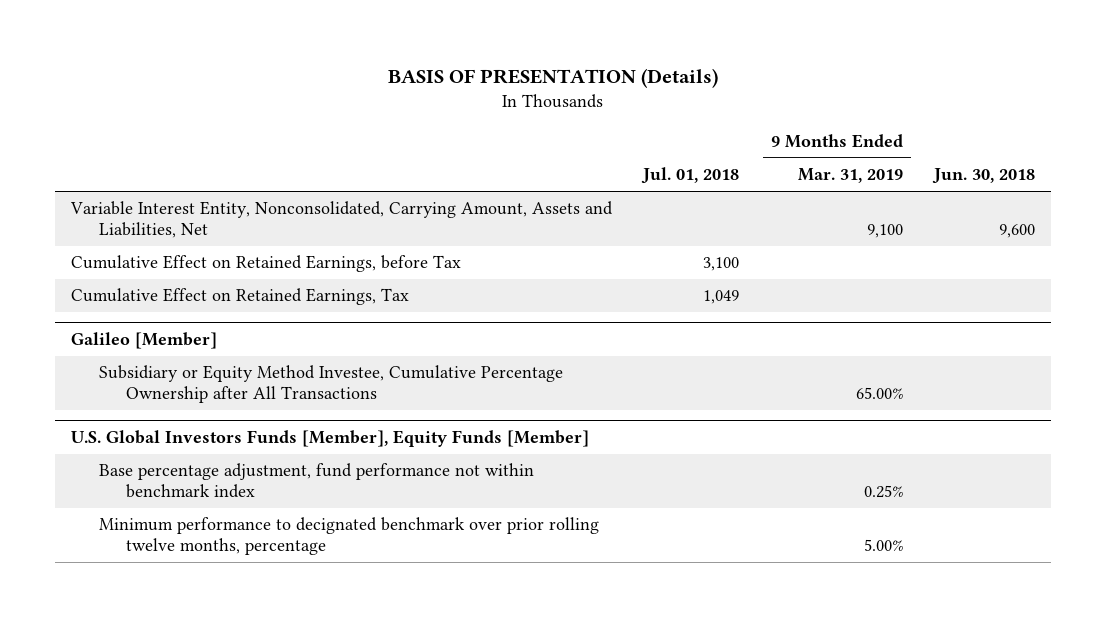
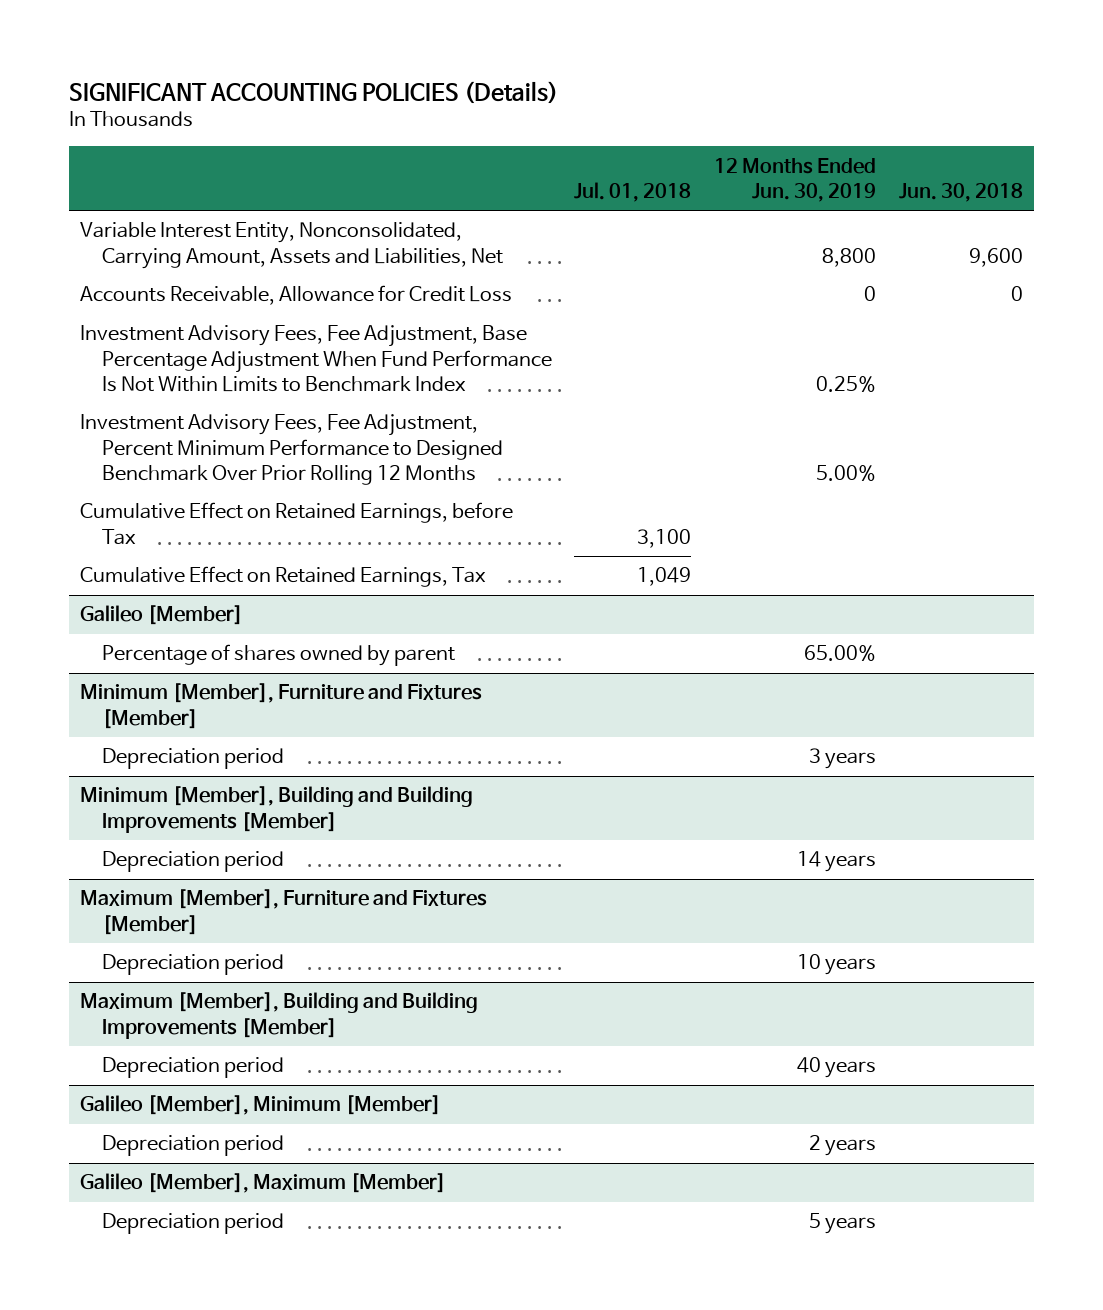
- BASIS OF PRESENTATION (Details)
+ SIGNIFICANT ACCOUNTING POLICIES (Details)
- | Jul. 01, 2018 | 9 Months Ended Mar. 31, 2019 | Jun. 30, 2018
+ | Jul. 01, 2018 | 12 Months Ended Jun. 30, 2019 | Jun. 30, 2018
+ Accounts Receivable, Allowance for Credit Loss | | 0 | 0
+ Investment Advisory Fees, Fee Adjustment, Base Percentage Adjustment When Fund Performance Is Not Within Limits to Benchmark Index | | 0.25% |
+ Investment Advisory Fees, Fee Adjustment, Percent Minimum Performance to Designed Benchmark Over Prior Rolling 12 Months | | 5.00% |
@ Galileo [Member]
- Subsidiary or Equity Method Investee, Cumulative Percentage Ownership after All Transactions | | 65.00% |
- U.S. Global Investors Funds [Member], Equity Funds [Member]
- Base percentage adjustment, fund performance not within benchmark index | | 0.25% |
- Minimum performance to decignated benchmark over prior rolling twelve months, percentage | | 5.00% |
@ Galileo [Member]
+ Percentage of shares owned by parent | | 65.00% |
+ Minimum [Member], Furniture and Fixtures [Member]
+ Depreciation period | | 3 years |
+ Minimum [Member], Building and Building Improvements [Member]
+ Depreciation period | | 14 years |
+ Maximum [Member], Furniture and Fixtures [Member]
+ Depreciation period | | 10 years |
+ Maximum [Member], Building and Building Improvements [Member]
+ Depreciation period | | 40 years |
+ Galileo [Member], Minimum [Member]
+ Depreciation period | | 2 years |
+ Galileo [Member], Maximum [Member]
+ Depreciation period | | 5 years |

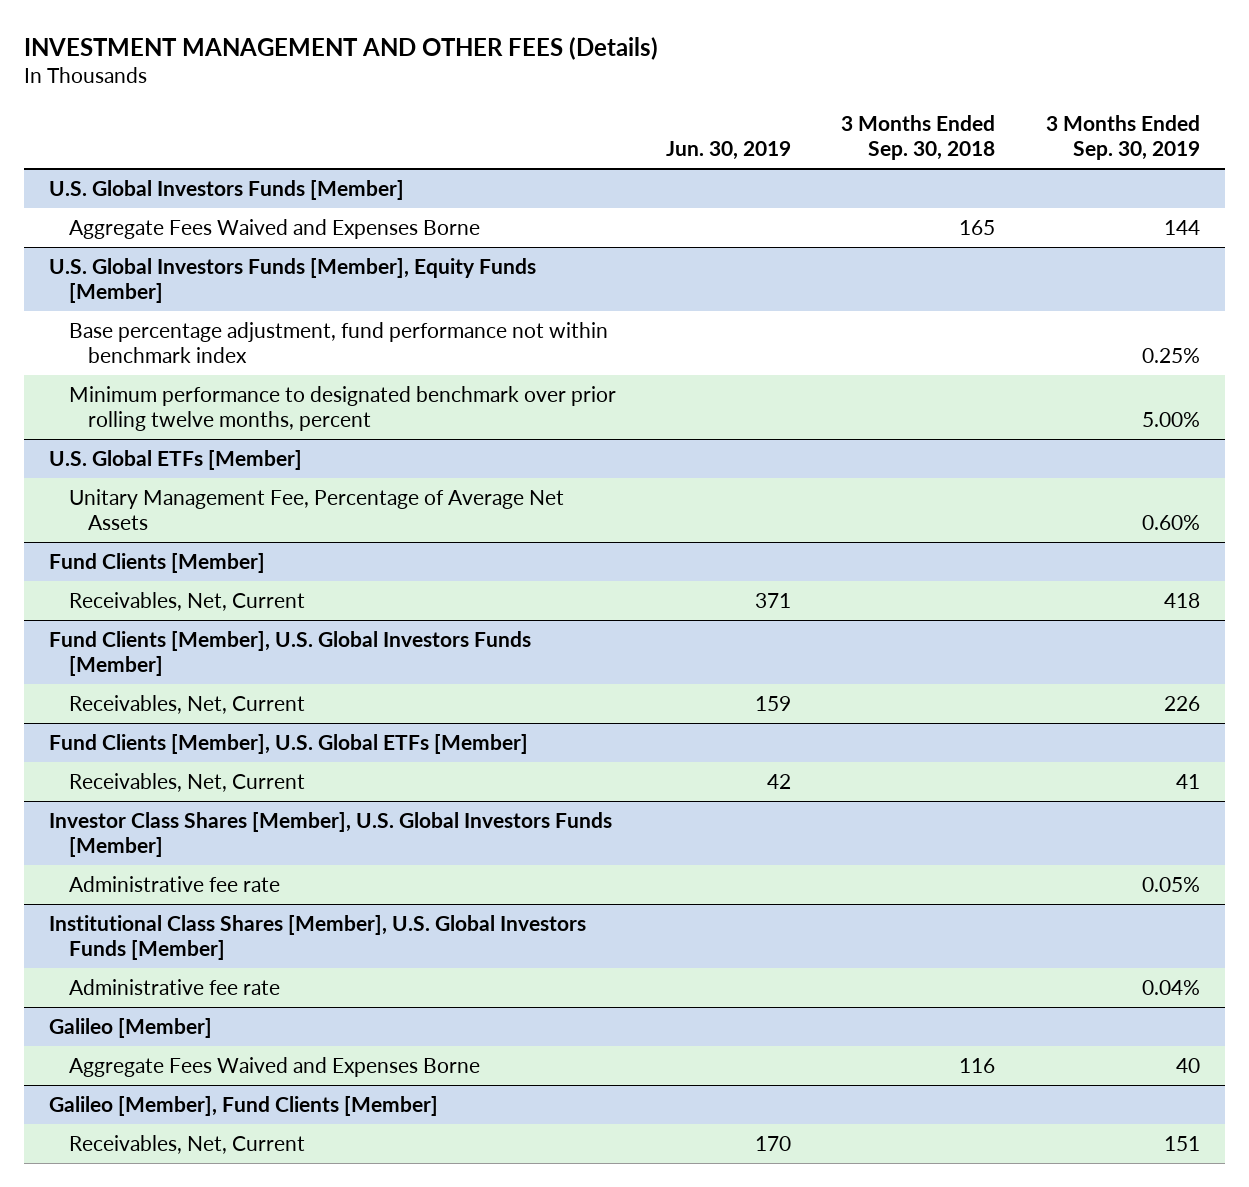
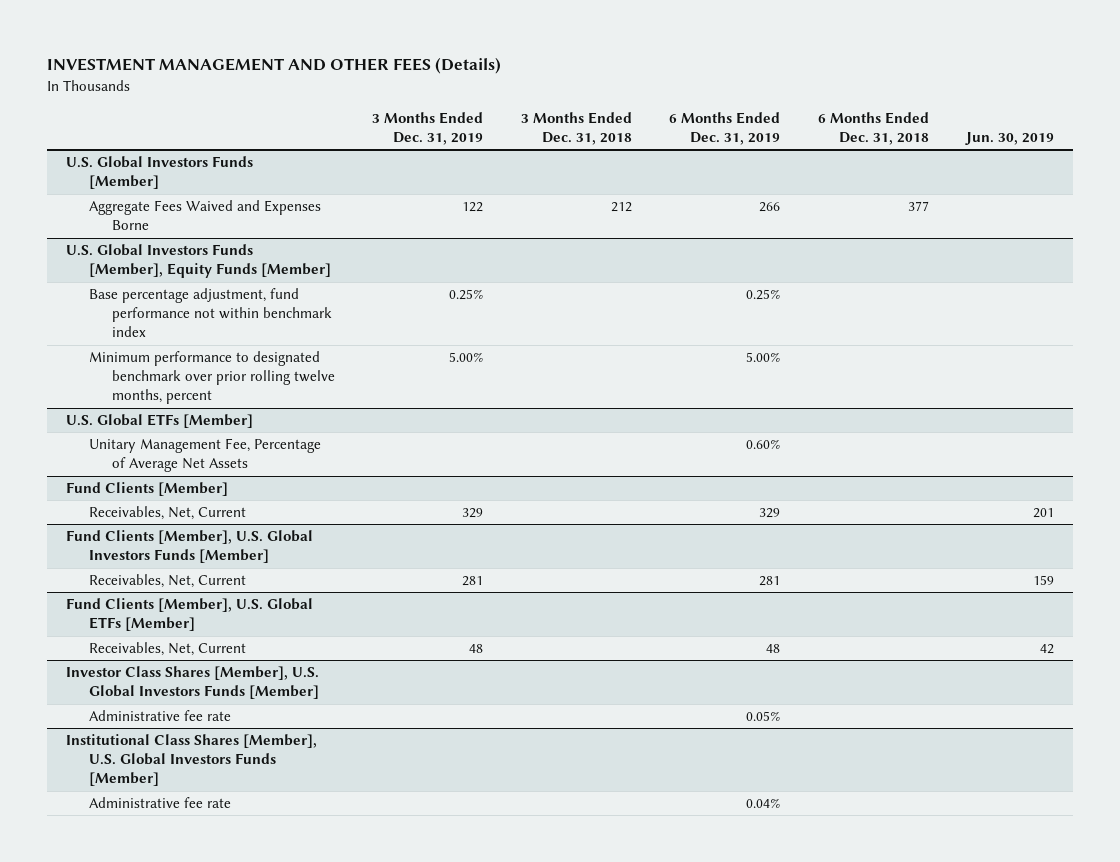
- | Jun. 30, 2019 | 3 Months Ended Sep. 30, 2018 | 3 Months Ended Sep. 30, 2019
+ | 3 Months Ended Dec. 31, 2019 | 3 Months Ended Dec. 31, 2018 | 6 Months Ended Dec. 31, 2019 | 6 Months Ended Dec. 31, 2018 | Jun. 30, 2019
@ Fund Clients [Member]
- Receivables, Net, Current | 371 | | 418
+ Receivables, Net, Current | 329 | | 329 | | 201
- Galileo [Member]
- Aggregate Fees Waived and Expenses Borne | | 116 | 40
- Galileo [Member], Fund Clients [Member]
- Receivables, Net, Current | 170 | | 151

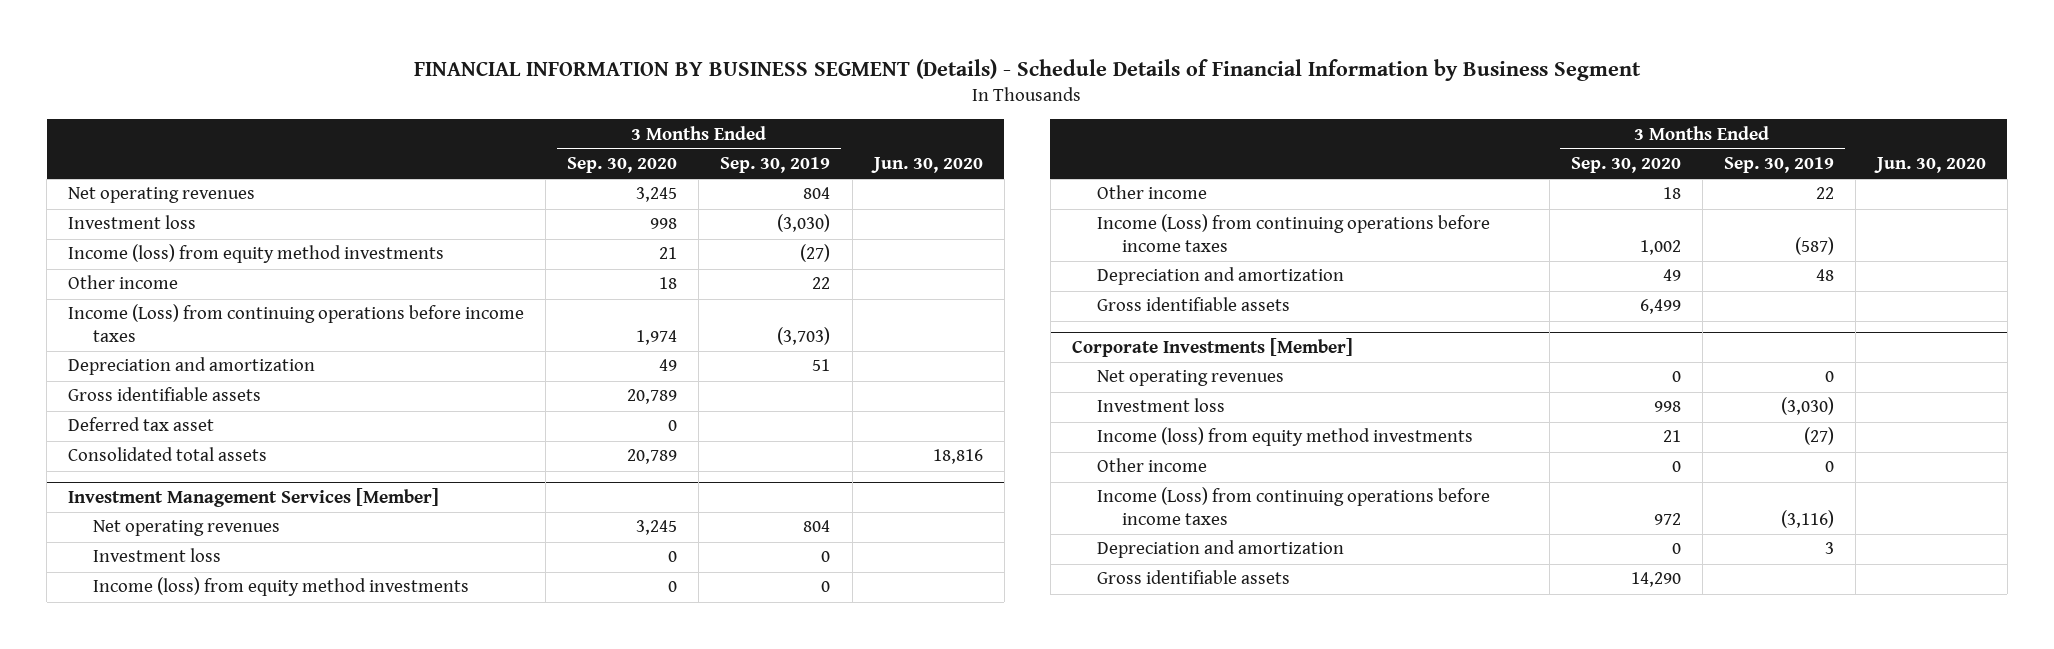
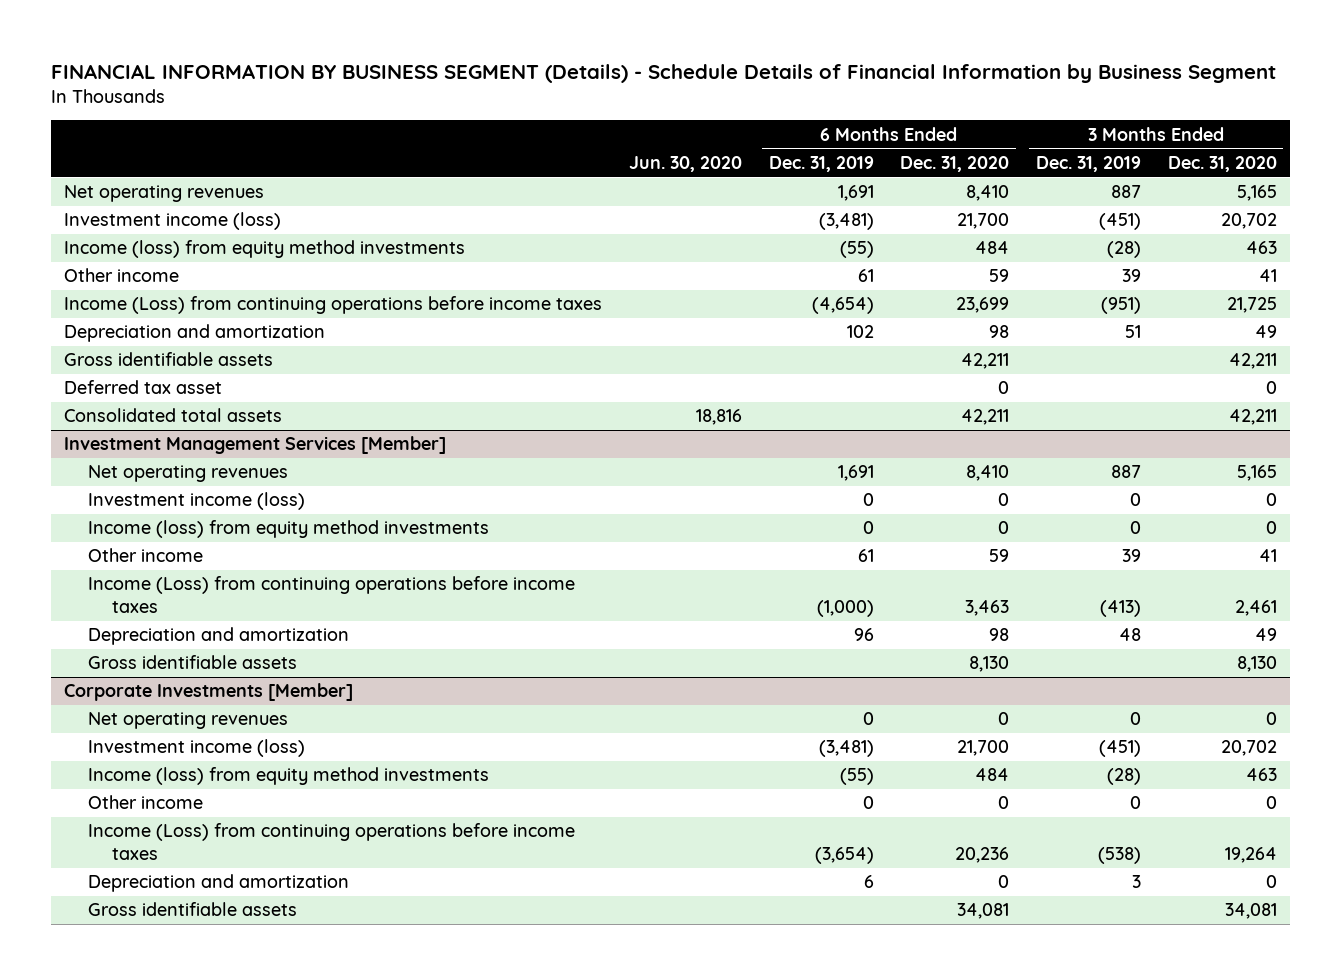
- | 3 Months Ended Sep. 30, 2020 | 3 Months Ended Sep. 30, 2019 | Jun. 30, 2020
+ | Jun. 30, 2020 | 6 Months Ended Dec. 31, 2019 | 6 Months Ended Dec. 31, 2020 | 3 Months Ended Dec. 31, 2019 | 3 Months Ended Dec. 31, 2020
- Investment loss | 998 | (3,030) |
+ Investment income (loss) | | (3,481) | 21,700 | (451) | 20,702
@ Investment Management Services [Member]
- Investment loss | 0 | 0 |
+ Investment income (loss) | | 0 | 0 | 0 | 0
@ Corporate Investments [Member]
- Investment loss | 998 | (3,030) |
+ Investment income (loss) | | (3,481) | 21,700 | (451) | 20,702

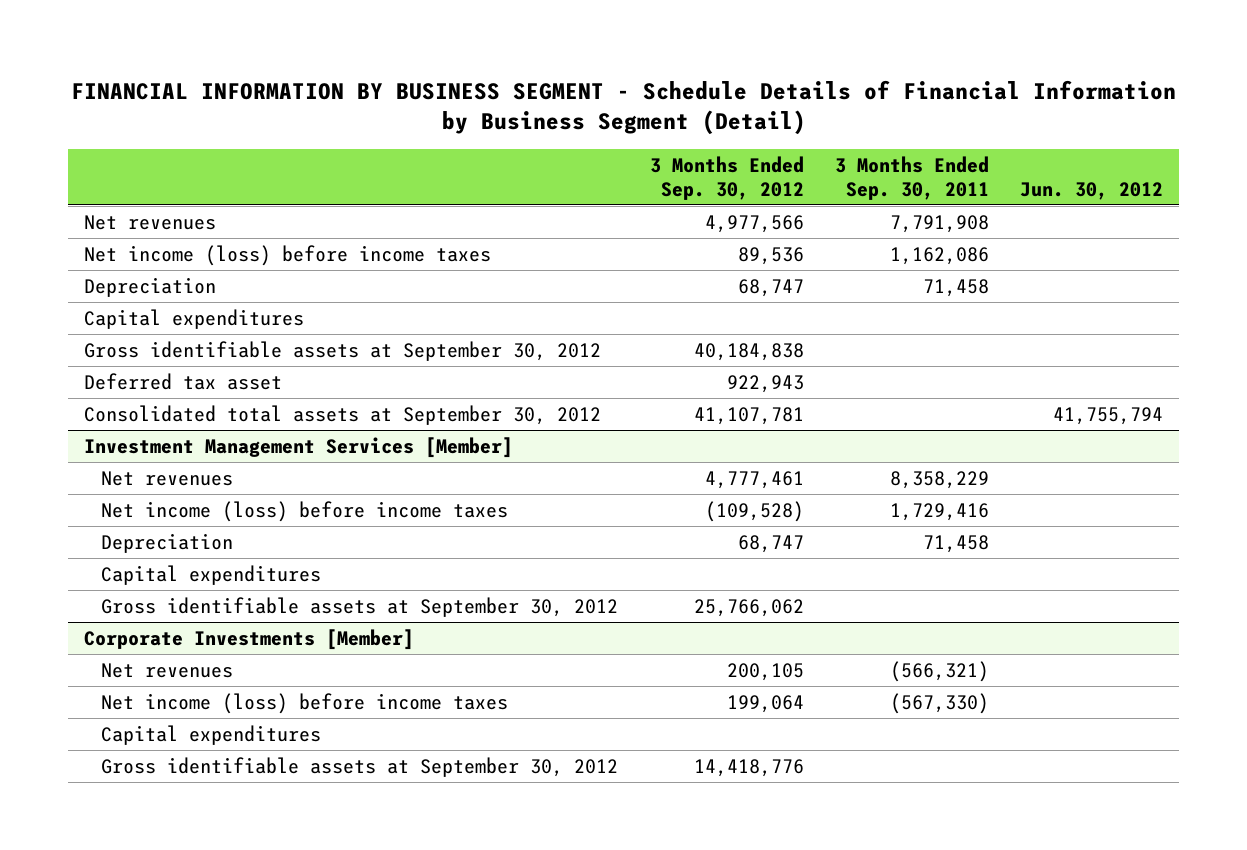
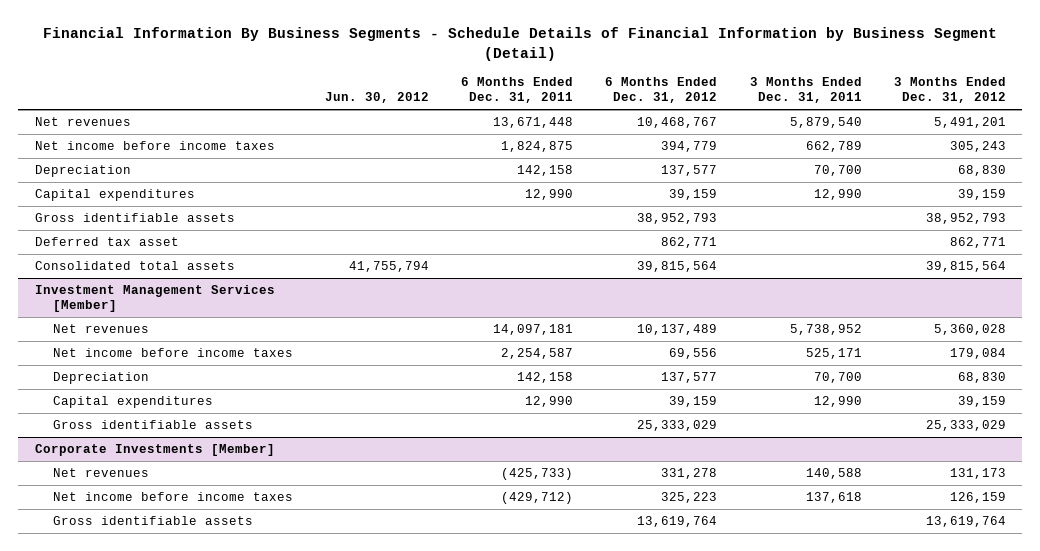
- FINANCIAL INFORMATION BY BUSINESS SEGMENT - Schedule Details of Financial Information by Business Segment (Detail)
+ Financial Information By Business Segments - Schedule Details of Financial Information by Business Segment (Detail)
- | 3 Months Ended Sep. 30, 2012 | 3 Months Ended Sep. 30, 2011 | Jun. 30, 2012
+ | Jun. 30, 2012 | 6 Months Ended Dec. 31, 2011 | 6 Months Ended Dec. 31, 2012 | 3 Months Ended Dec. 31, 2011 | 3 Months Ended Dec. 31, 2012
- Net income (loss) before income taxes | 89,536 | 1,162,086 |
+ Net income before income taxes | | 1,824,875 | 394,779 | 662,789 | 305,243
- Gross identifiable assets at September 30, 2012 | 40,184,838 | |
+ Gross identifiable assets | | | 38,952,793 | | 38,952,793
- Consolidated total assets at September 30, 2012 | 41,107,781 | | 41,755,794
+ Consolidated total assets | 41,755,794 | | 39,815,564 | | 39,815,564
@ Investment Management Services [Member]
- Net income (loss) before income taxes | (109,528) | 1,729,416 |
+ Net income before income taxes | | 2,254,587 | 69,556 | 525,171 | 179,084
- Gross identifiable assets at September 30, 2012 | 25,766,062 | |
+ Gross identifiable assets | | | 25,333,029 | | 25,333,029
@ Corporate Investments [Member]
- Net income (loss) before income taxes | 199,064 | (567,330) |
- Capital expenditures
- Gross identifiable assets at September 30, 2012 | 14,418,776 | |
+ Net income before income taxes | | (429,712) | 325,223 | 137,618 | 126,159
+ Gross identifiable assets | | | 13,619,764 | | 13,619,764

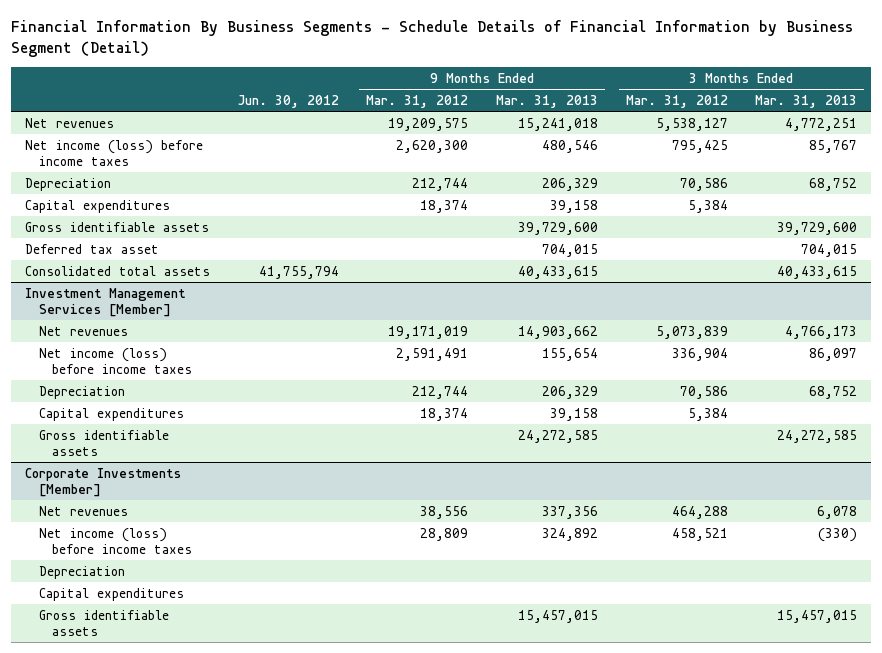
- | Jun. 30, 2012 | 6 Months Ended Dec. 31, 2011 | 6 Months Ended Dec. 31, 2012 | 3 Months Ended Dec. 31, 2011 | 3 Months Ended Dec. 31, 2012
+ | Jun. 30, 2012 | 9 Months Ended Mar. 31, 2012 | 9 Months Ended Mar. 31, 2013 | 3 Months Ended Mar. 31, 2012 | 3 Months Ended Mar. 31, 2013
- Net income before income taxes | | 1,824,875 | 394,779 | 662,789 | 305,243
+ Net income (loss) before income taxes | | 2,620,300 | 480,546 | 795,425 | 85,767
@ Investment Management Services [Member]
- Net income before income taxes | | 2,254,587 | 69,556 | 525,171 | 179,084
+ Net income (loss) before income taxes | | 2,591,491 | 155,654 | 336,904 | 86,097
@ Corporate Investments [Member]
- Net income before income taxes | | (429,712) | 325,223 | 137,618 | 126,159
+ Net income (loss) before income taxes | | 28,809 | 324,892 | 458,521 | (330)
+ Depreciation
+ Capital expenditures

